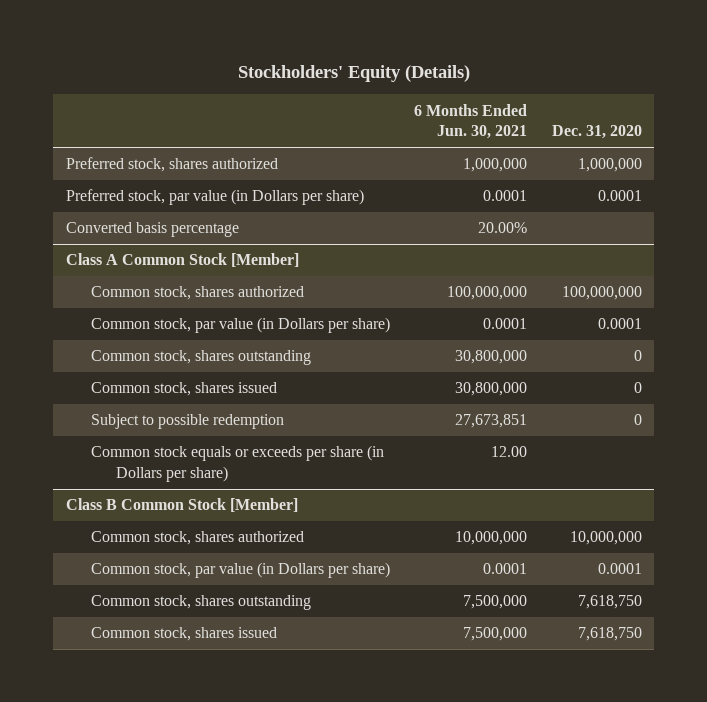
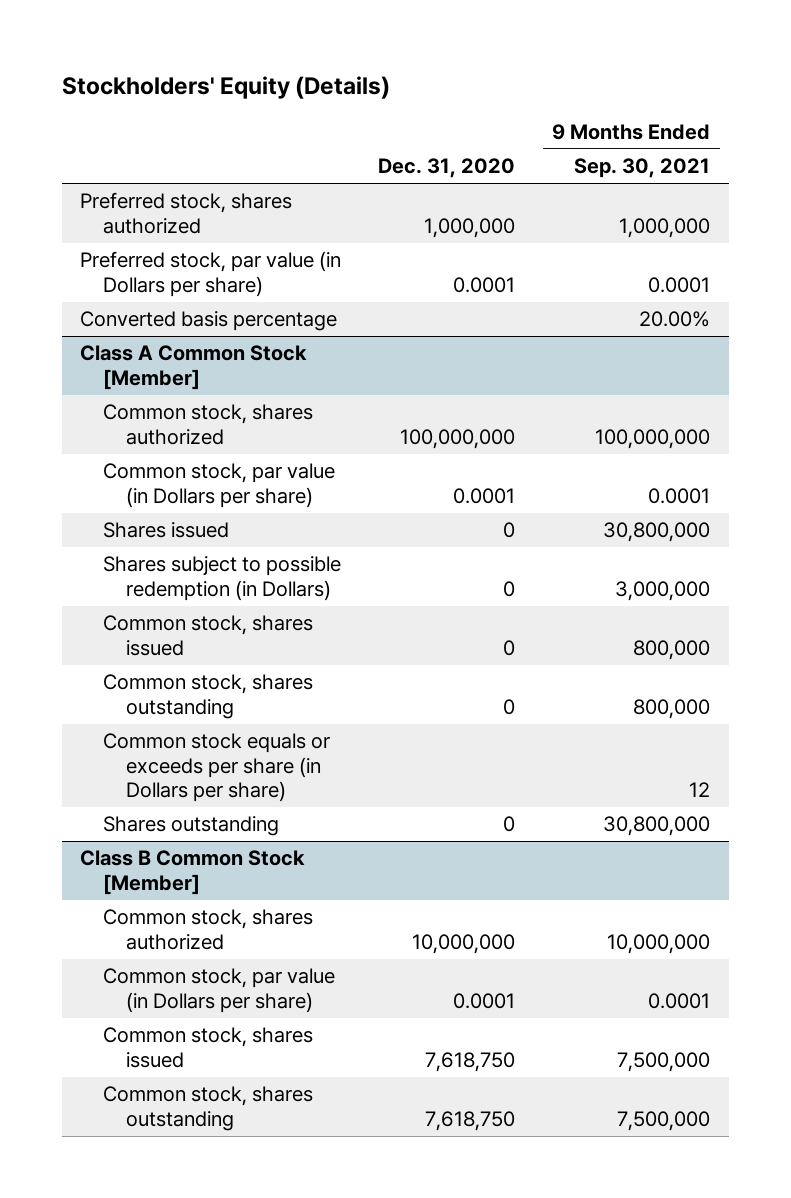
- | 6 Months Ended Jun. 30, 2021 | Dec. 31, 2020
+ | Dec. 31, 2020 | 9 Months Ended Sep. 30, 2021
@ Class A Common Stock [Member]
+ Shares issued | 0 | 30,800,000
+ Shares subject to possible redemption (in Dollars) | 0 | 3,000,000
- Subject to possible redemption | 27,673,851 | 0
moved down: Common stock, shares outstanding | 0 | 800,000
+ Shares outstanding | 0 | 30,800,000
@ Class B Common Stock [Member]
moved down: Common stock, shares outstanding | 7,618,750 | 7,500,000

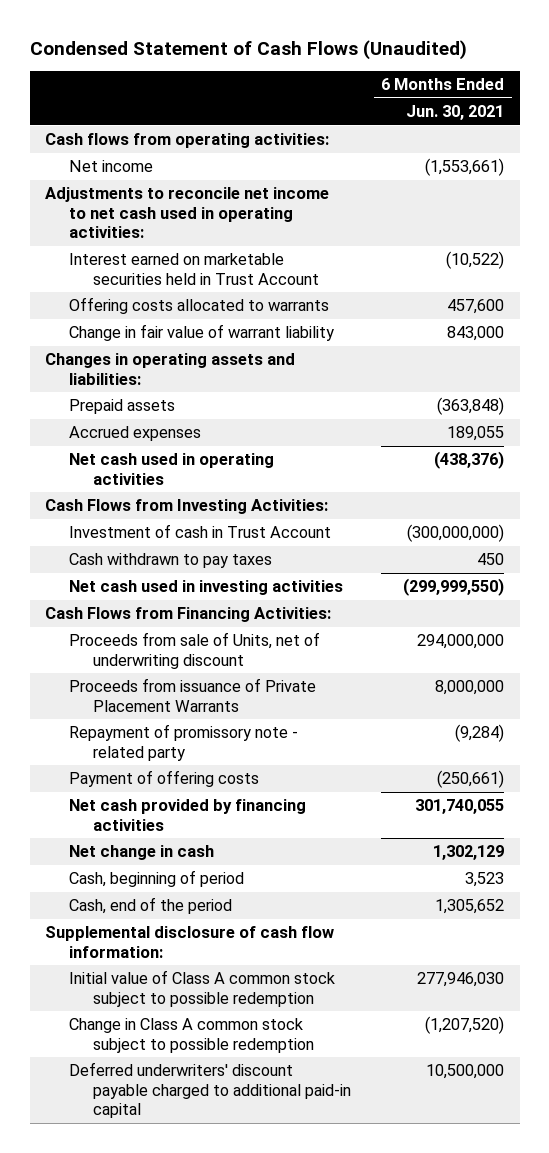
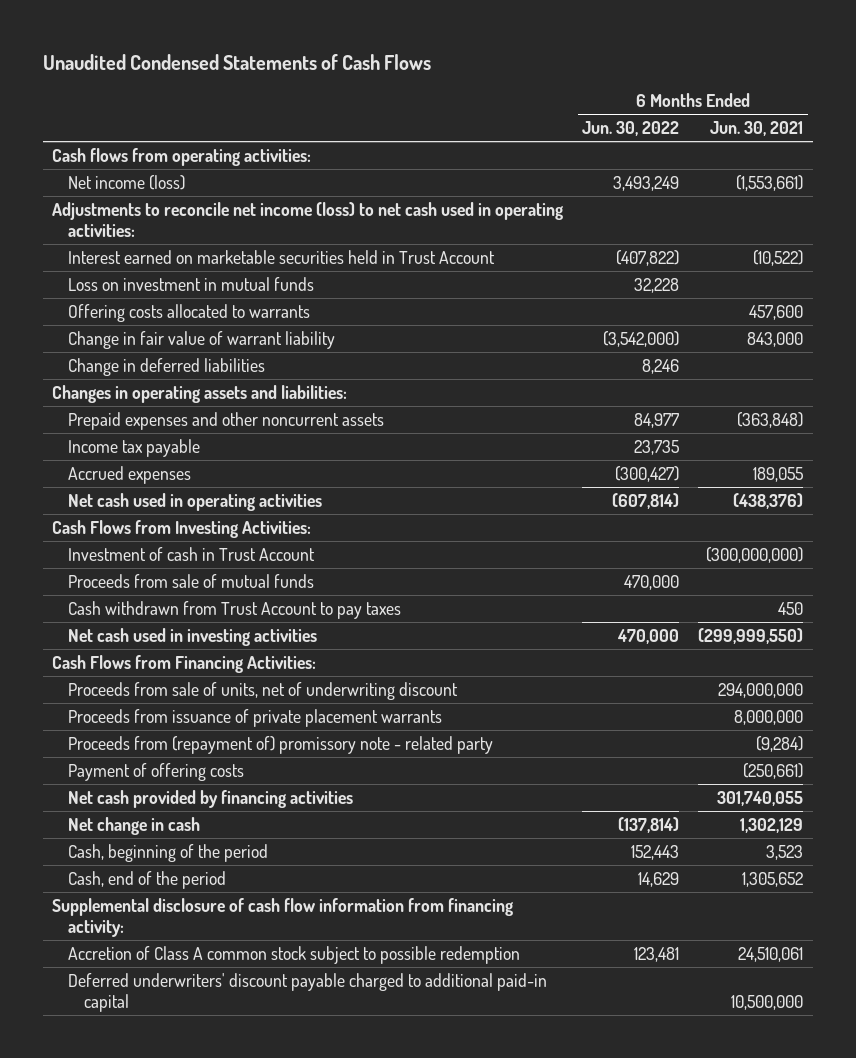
- Condensed Statement of Cash Flows (Unaudited)
+ Unaudited Condensed Statements of Cash Flows
- | 6 Months Ended Jun. 30, 2021
+ | 6 Months Ended Jun. 30, 2022 | 6 Months Ended Jun. 30, 2021
- Net income | (1,553,661)
- Adjustments to reconcile net income to net cash used in operating activities:
+ Net income (loss) | 3,493,249 | (1,553,661)
+ Adjustments to reconcile net income (loss) to net cash used in operating activities:
+ Loss on investment in mutual funds | 32,228 |
+ Change in deferred liabilities | 8,246 |
- Prepaid assets | (363,848)
+ Prepaid expenses and other noncurrent assets | 84,977 | (363,848)
+ Income tax payable | 23,735 |
- Cash withdrawn to pay taxes | 450
+ Proceeds from sale of mutual funds | 470,000 |
+ Cash withdrawn from Trust Account to pay taxes | | 450
- Proceeds from sale of Units, net of underwriting discount | 294,000,000
- Proceeds from issuance of Private Placement Warrants | 8,000,000
- Repayment of promissory note - related party | (9,284)
+ Proceeds from sale of units, net of underwriting discount | | 294,000,000
+ Proceeds from issuance of private placement warrants | | 8,000,000
+ Proceeds from (repayment of) promissory note - related party | | (9,284)
- Cash, beginning of period | 3,523
+ Cash, beginning of the period | 152,443 | 3,523
- Supplemental disclosure of cash flow information:
- Initial value of Class A common stock subject to possible redemption | 277,946,030
- Change in Class A common stock subject to possible redemption | (1,207,520)
+ Supplemental disclosure of cash flow information from financing activity:
+ Accretion of Class A common stock subject to possible redemption | 123,481 | 24,510,061

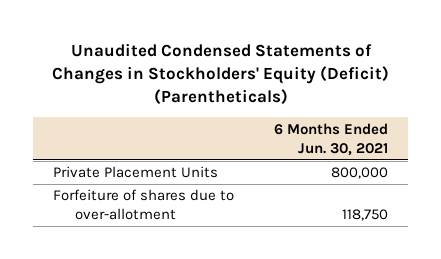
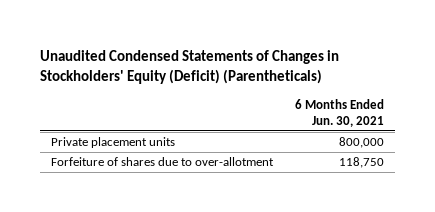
- Private Placement Units | 800,000
+ Private placement units | 800,000

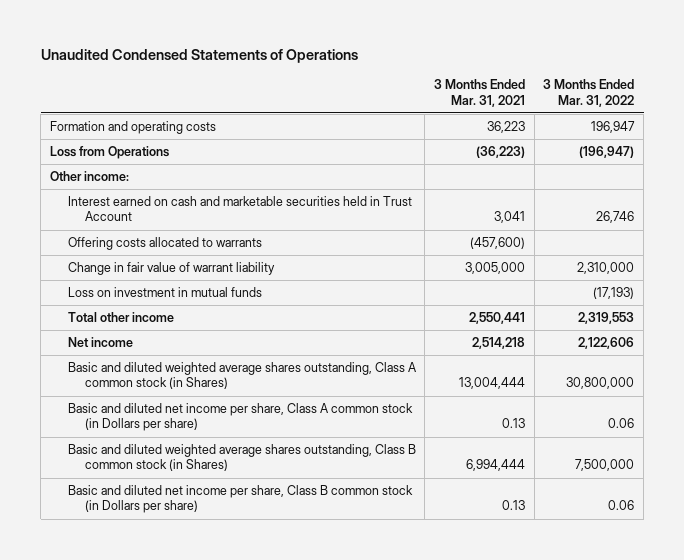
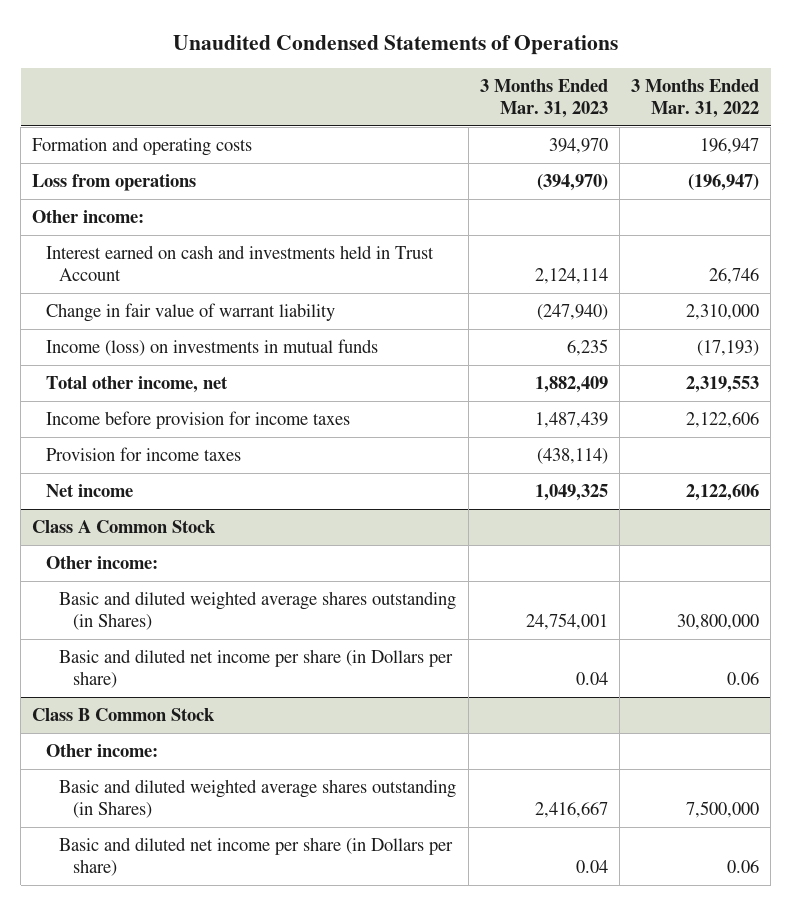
- | 3 Months Ended Mar. 31, 2021 | 3 Months Ended Mar. 31, 2022
+ | 3 Months Ended Mar. 31, 2023 | 3 Months Ended Mar. 31, 2022
- Loss from Operations | (36,223) | (196,947)
+ Loss from operations | (394,970) | (196,947)
- Interest earned on cash and marketable securities held in Trust Account | 3,041 | 26,746
- Offering costs allocated to warrants | (457,600) |
+ Interest earned on cash and investments held in Trust Account | 2,124,114 | 26,746
- Loss on investment in mutual funds | | (17,193)
- Total other income | 2,550,441 | 2,319,553
+ Income (loss) on investments in mutual funds | 6,235 | (17,193)
+ Total other income, net | 1,882,409 | 2,319,553
+ Income before provision for income taxes | 1,487,439 | 2,122,606
+ Provision for income taxes | (438,114) |
- Basic and diluted weighted average shares outstanding, Class A common stock (in Shares) | 13,004,444 | 30,800,000
- Basic and diluted net income per share, Class A common stock (in Dollars per share) | 0.13 | 0.06
- Basic and diluted weighted average shares outstanding, Class B common stock (in Shares) | 6,994,444 | 7,500,000
- Basic and diluted net income per share, Class B common stock (in Dollars per share) | 0.13 | 0.06
+ Class A Common Stock
+ Other income:
+ Basic and diluted weighted average shares outstanding (in Shares) | 24,754,001 | 30,800,000
+ Basic and diluted net income per share (in Dollars per share) | 0.04 | 0.06
+ Class B Common Stock
+ Other income:
+ Basic and diluted weighted average shares outstanding (in Shares) | 2,416,667 | 7,500,000
+ Basic and diluted net income per share (in Dollars per share) | 0.04 | 0.06

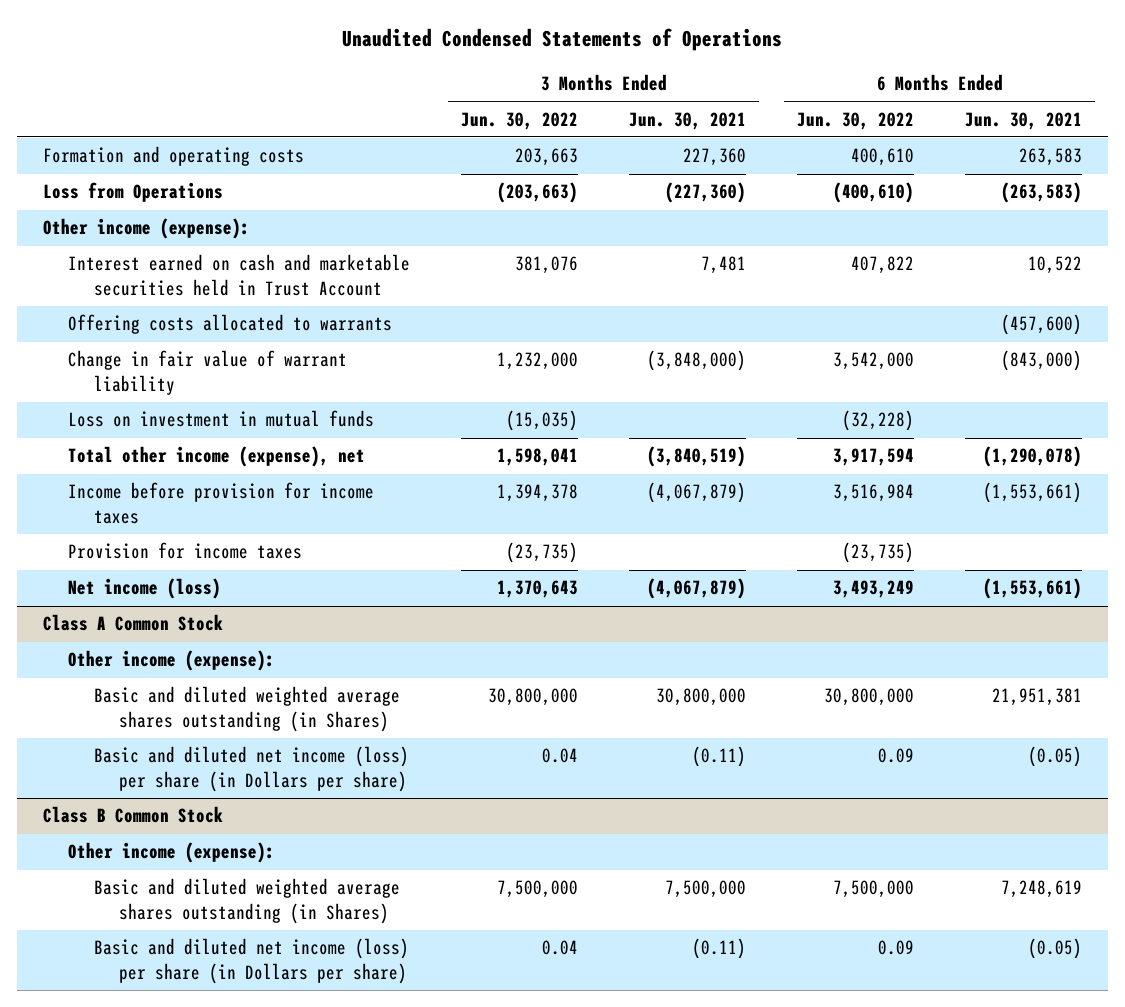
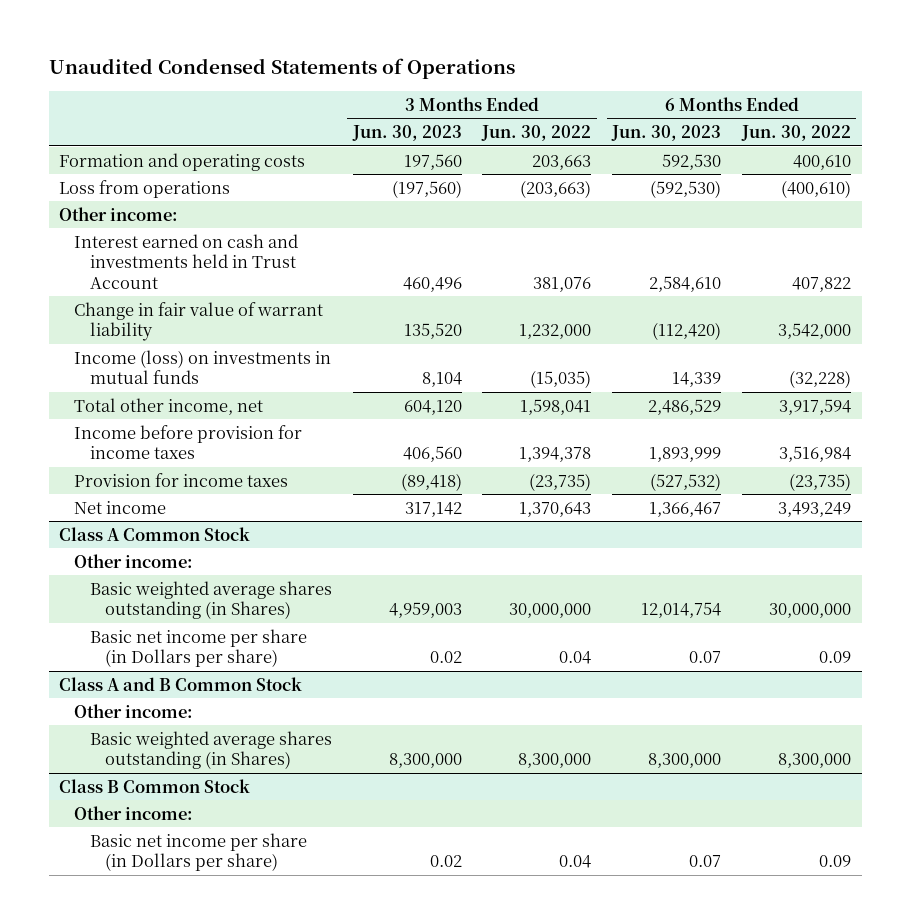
- | 3 Months Ended Jun. 30, 2022 | 3 Months Ended Jun. 30, 2021 | 6 Months Ended Jun. 30, 2022 | 6 Months Ended Jun. 30, 2021
+ | 3 Months Ended Jun. 30, 2023 | 3 Months Ended Jun. 30, 2022 | 6 Months Ended Jun. 30, 2023 | 6 Months Ended Jun. 30, 2022
- Loss from Operations | (203,663) | (227,360) | (400,610) | (263,583)
- Other income (expense):
- Interest earned on cash and marketable securities held in Trust Account | 381,076 | 7,481 | 407,822 | 10,522
- Offering costs allocated to warrants | | | | (457,600)
+ Loss from operations | (197,560) | (203,663) | (592,530) | (400,610)
+ Other income:
+ Interest earned on cash and investments held in Trust Account | 460,496 | 381,076 | 2,584,610 | 407,822
- Loss on investment in mutual funds | (15,035) | | (32,228) |
- Total other income (expense), net | 1,598,041 | (3,840,519) | 3,917,594 | (1,290,078)
+ Income (loss) on investments in mutual funds | 8,104 | (15,035) | 14,339 | (32,228)
+ Total other income, net | 604,120 | 1,598,041 | 2,486,529 | 3,917,594
- Net income (loss) | 1,370,643 | (4,067,879) | 3,493,249 | (1,553,661)
+ Net income | 317,142 | 1,370,643 | 1,366,467 | 3,493,249
@ Class A Common Stock
- Other income (expense):
- Basic and diluted weighted average shares outstanding (in Shares) | 30,800,000 | 30,800,000 | 30,800,000 | 21,951,381
- Basic and diluted net income (loss) per share (in Dollars per share) | 0.04 | (0.11) | 0.09 | (0.05)
+ Other income:
+ Basic weighted average shares outstanding (in Shares) | 4,959,003 | 30,000,000 | 12,014,754 | 30,000,000
+ Basic net income per share (in Dollars per share) | 0.02 | 0.04 | 0.07 | 0.09
+ Class A and B Common Stock
+ Other income:
+ Basic weighted average shares outstanding (in Shares) | 8,300,000 | 8,300,000 | 8,300,000 | 8,300,000
@ Class B Common Stock
- Other income (expense):
- Basic and diluted weighted average shares outstanding (in Shares) | 7,500,000 | 7,500,000 | 7,500,000 | 7,248,619
- Basic and diluted net income (loss) per share (in Dollars per share) | 0.04 | (0.11) | 0.09 | (0.05)
+ Other income:
+ Basic net income per share (in Dollars per share) | 0.02 | 0.04 | 0.07 | 0.09

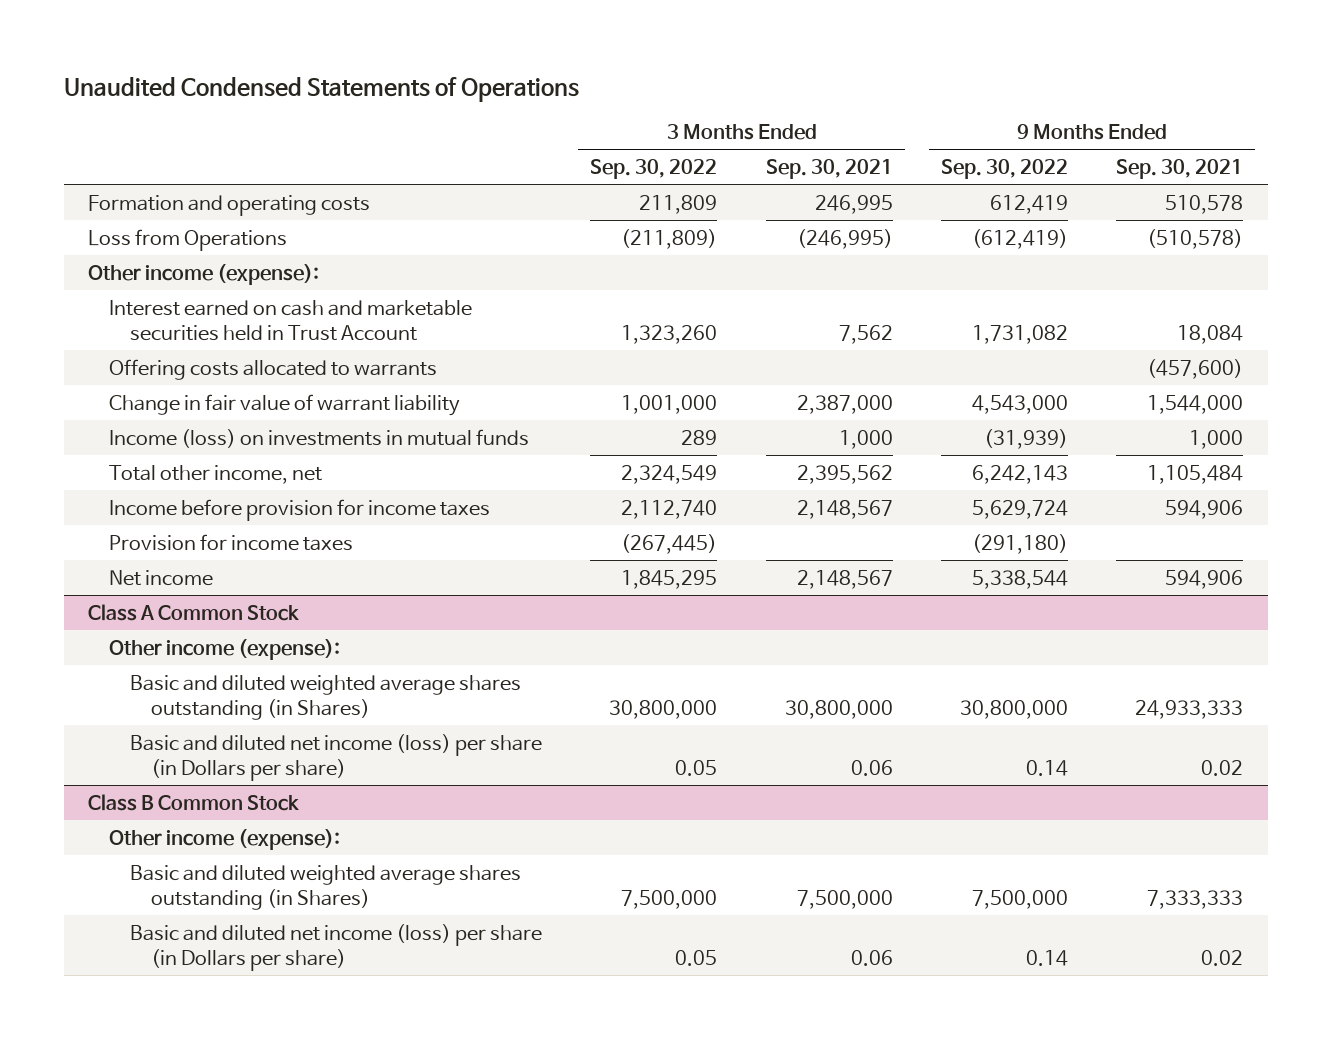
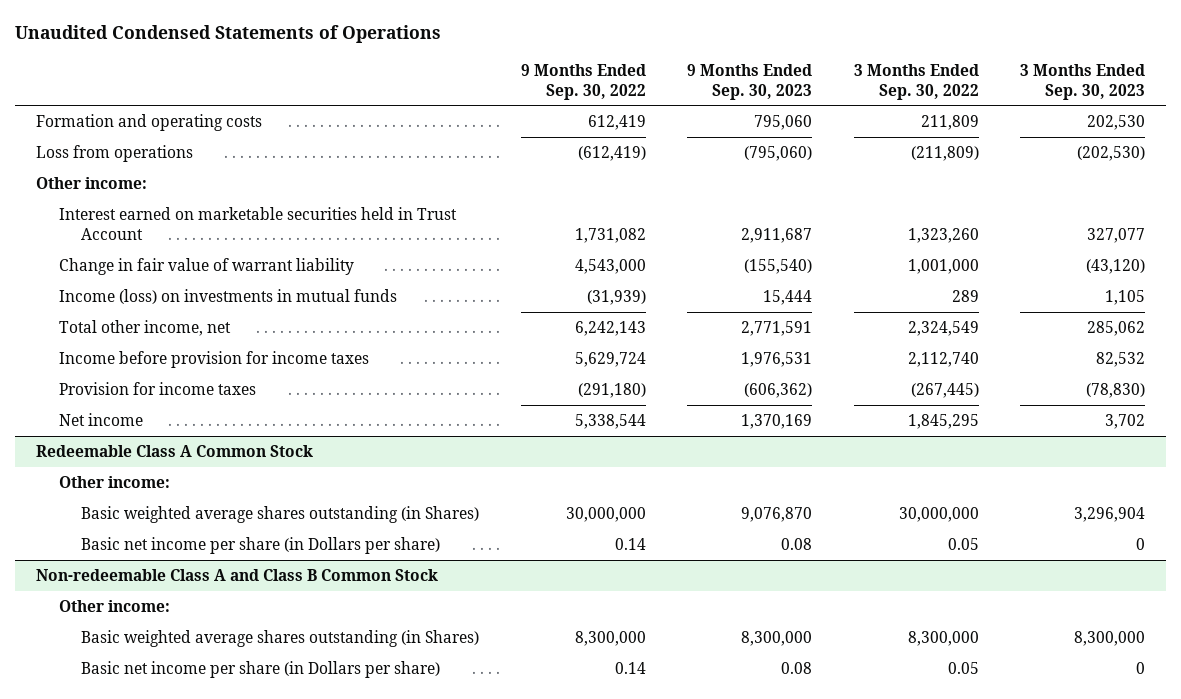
- | 3 Months Ended Sep. 30, 2022 | 3 Months Ended Sep. 30, 2021 | 9 Months Ended Sep. 30, 2022 | 9 Months Ended Sep. 30, 2021
+ | 9 Months Ended Sep. 30, 2022 | 9 Months Ended Sep. 30, 2023 | 3 Months Ended Sep. 30, 2022 | 3 Months Ended Sep. 30, 2023
- Loss from Operations | (211,809) | (246,995) | (612,419) | (510,578)
- Other income (expense):
- Interest earned on cash and marketable securities held in Trust Account | 1,323,260 | 7,562 | 1,731,082 | 18,084
- Offering costs allocated to warrants | | | | (457,600)
+ Loss from operations | (612,419) | (795,060) | (211,809) | (202,530)
+ Other income:
+ Interest earned on marketable securities held in Trust Account | 1,731,082 | 2,911,687 | 1,323,260 | 327,077
- Class A Common Stock
- Other income (expense):
- Basic and diluted weighted average shares outstanding (in Shares) | 30,800,000 | 30,800,000 | 30,800,000 | 24,933,333
- Basic and diluted net income (loss) per share (in Dollars per share) | 0.05 | 0.06 | 0.14 | 0.02
- Class B Common Stock
- Other income (expense):
- Basic and diluted weighted average shares outstanding (in Shares) | 7,500,000 | 7,500,000 | 7,500,000 | 7,333,333
- Basic and diluted net income (loss) per share (in Dollars per share) | 0.05 | 0.06 | 0.14 | 0.02
+ Redeemable Class A Common Stock
+ Other income:
+ Basic weighted average shares outstanding (in Shares) | 30,000,000 | 9,076,870 | 30,000,000 | 3,296,904
+ Basic net income per share (in Dollars per share) | 0.14 | 0.08 | 0.05 | 0
+ Non-redeemable Class A and Class B Common Stock
+ Other income:
+ Basic weighted average shares outstanding (in Shares) | 8,300,000 | 8,300,000 | 8,300,000 | 8,300,000
+ Basic net income per share (in Dollars per share) | 0.14 | 0.08 | 0.05 | 0

